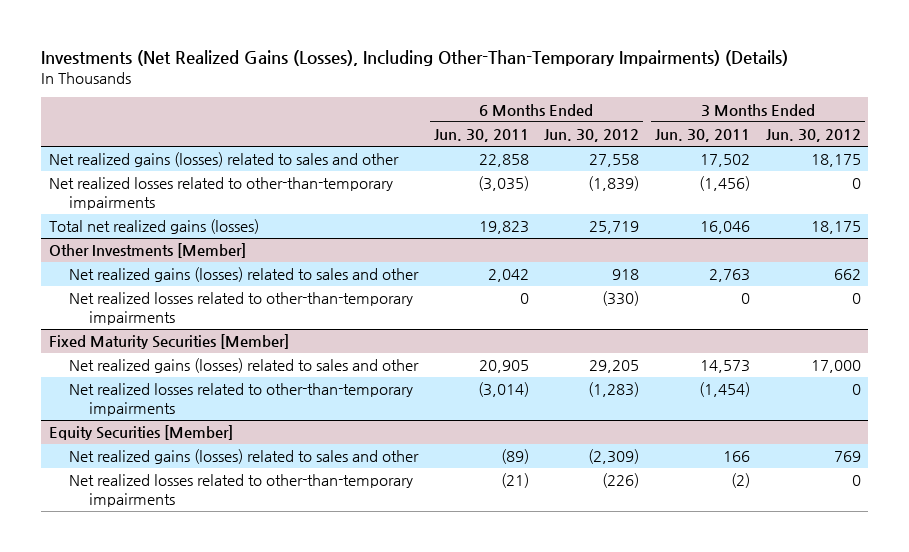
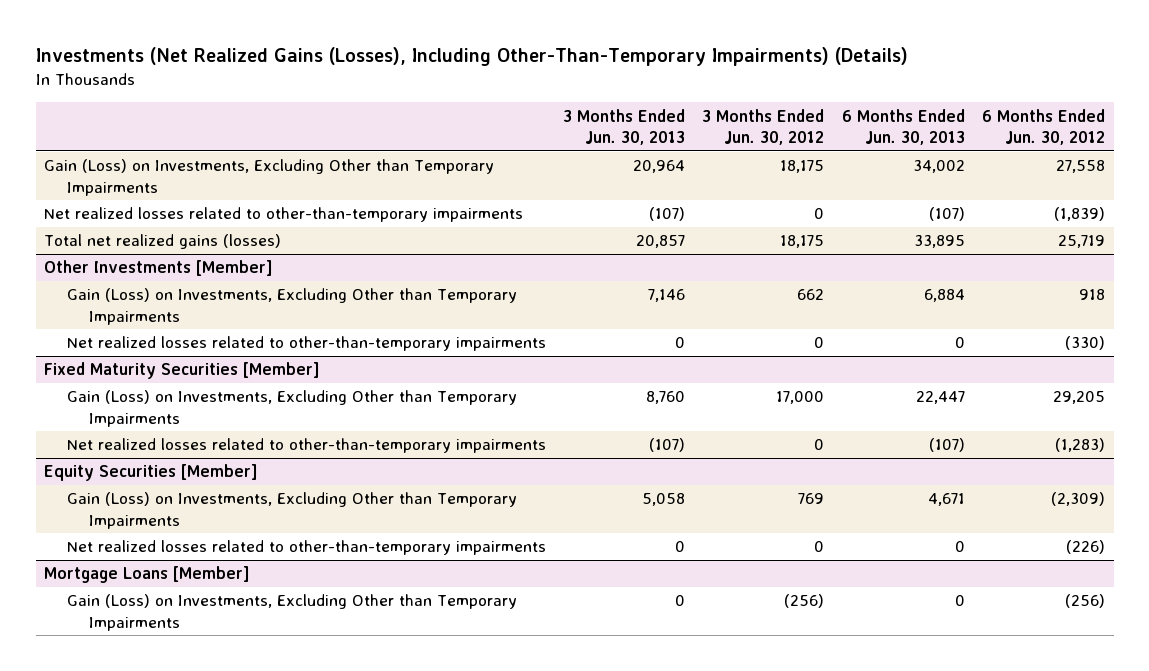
- | 6 Months Ended Jun. 30, 2011 | 6 Months Ended Jun. 30, 2012 | 3 Months Ended Jun. 30, 2011 | 3 Months Ended Jun. 30, 2012
+ | 3 Months Ended Jun. 30, 2013 | 3 Months Ended Jun. 30, 2012 | 6 Months Ended Jun. 30, 2013 | 6 Months Ended Jun. 30, 2012
- Net realized gains (losses) related to sales and other | 22,858 | 27,558 | 17,502 | 18,175
+ Gain (Loss) on Investments, Excluding Other than Temporary Impairments | 20,964 | 18,175 | 34,002 | 27,558
@ Other Investments [Member]
- Net realized gains (losses) related to sales and other | 2,042 | 918 | 2,763 | 662
+ Gain (Loss) on Investments, Excluding Other than Temporary Impairments | 7,146 | 662 | 6,884 | 918
@ Fixed Maturity Securities [Member]
- Net realized gains (losses) related to sales and other | 20,905 | 29,205 | 14,573 | 17,000
+ Gain (Loss) on Investments, Excluding Other than Temporary Impairments | 8,760 | 17,000 | 22,447 | 29,205
@ Equity Securities [Member]
- Net realized gains (losses) related to sales and other | (89) | (2,309) | 166 | 769
+ Gain (Loss) on Investments, Excluding Other than Temporary Impairments | 5,058 | 769 | 4,671 | (2,309)
+ Mortgage Loans [Member]
+ Gain (Loss) on Investments, Excluding Other than Temporary Impairments | 0 | (256) | 0 | (256)

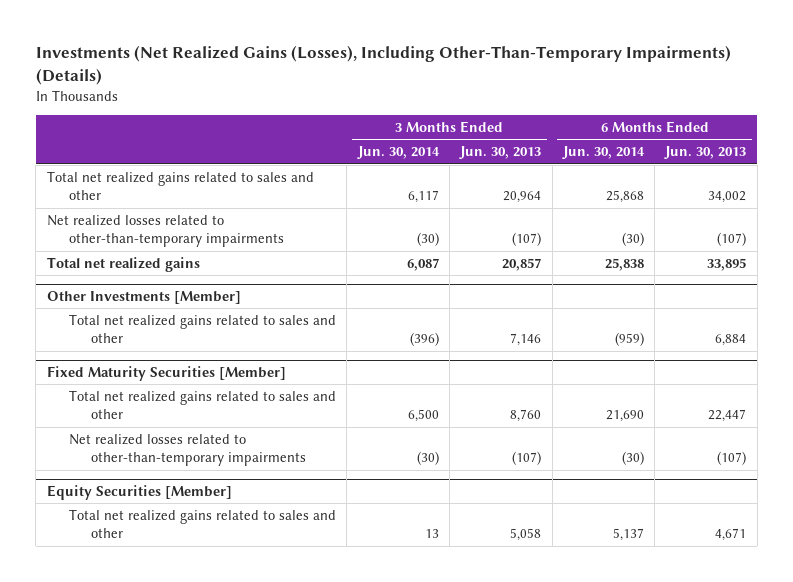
- | 3 Months Ended Jun. 30, 2013 | 3 Months Ended Jun. 30, 2012 | 6 Months Ended Jun. 30, 2013 | 6 Months Ended Jun. 30, 2012
+ | 3 Months Ended Jun. 30, 2014 | 3 Months Ended Jun. 30, 2013 | 6 Months Ended Jun. 30, 2014 | 6 Months Ended Jun. 30, 2013
- Gain (Loss) on Investments, Excluding Other than Temporary Impairments | 20,964 | 18,175 | 34,002 | 27,558
+ Total net realized gains related to sales and other | 6,117 | 20,964 | 25,868 | 34,002
- Total net realized gains (losses) | 20,857 | 18,175 | 33,895 | 25,719
+ Total net realized gains | 6,087 | 20,857 | 25,838 | 33,895
@ Other Investments [Member]
- Gain (Loss) on Investments, Excluding Other than Temporary Impairments | 7,146 | 662 | 6,884 | 918
- Net realized losses related to other-than-temporary impairments | 0 | 0 | 0 | (330)
+ Total net realized gains related to sales and other | (396) | 7,146 | (959) | 6,884
@ Fixed Maturity Securities [Member]
- Gain (Loss) on Investments, Excluding Other than Temporary Impairments | 8,760 | 17,000 | 22,447 | 29,205
+ Total net realized gains related to sales and other | 6,500 | 8,760 | 21,690 | 22,447
@ Equity Securities [Member]
- Gain (Loss) on Investments, Excluding Other than Temporary Impairments | 5,058 | 769 | 4,671 | (2,309)
- Net realized losses related to other-than-temporary impairments | 0 | 0 | 0 | (226)
- Mortgage Loans [Member]
- Gain (Loss) on Investments, Excluding Other than Temporary Impairments | 0 | (256) | 0 | (256)
@ Equity Securities [Member]
+ Total net realized gains related to sales and other | 13 | 5,058 | 5,137 | 4,671

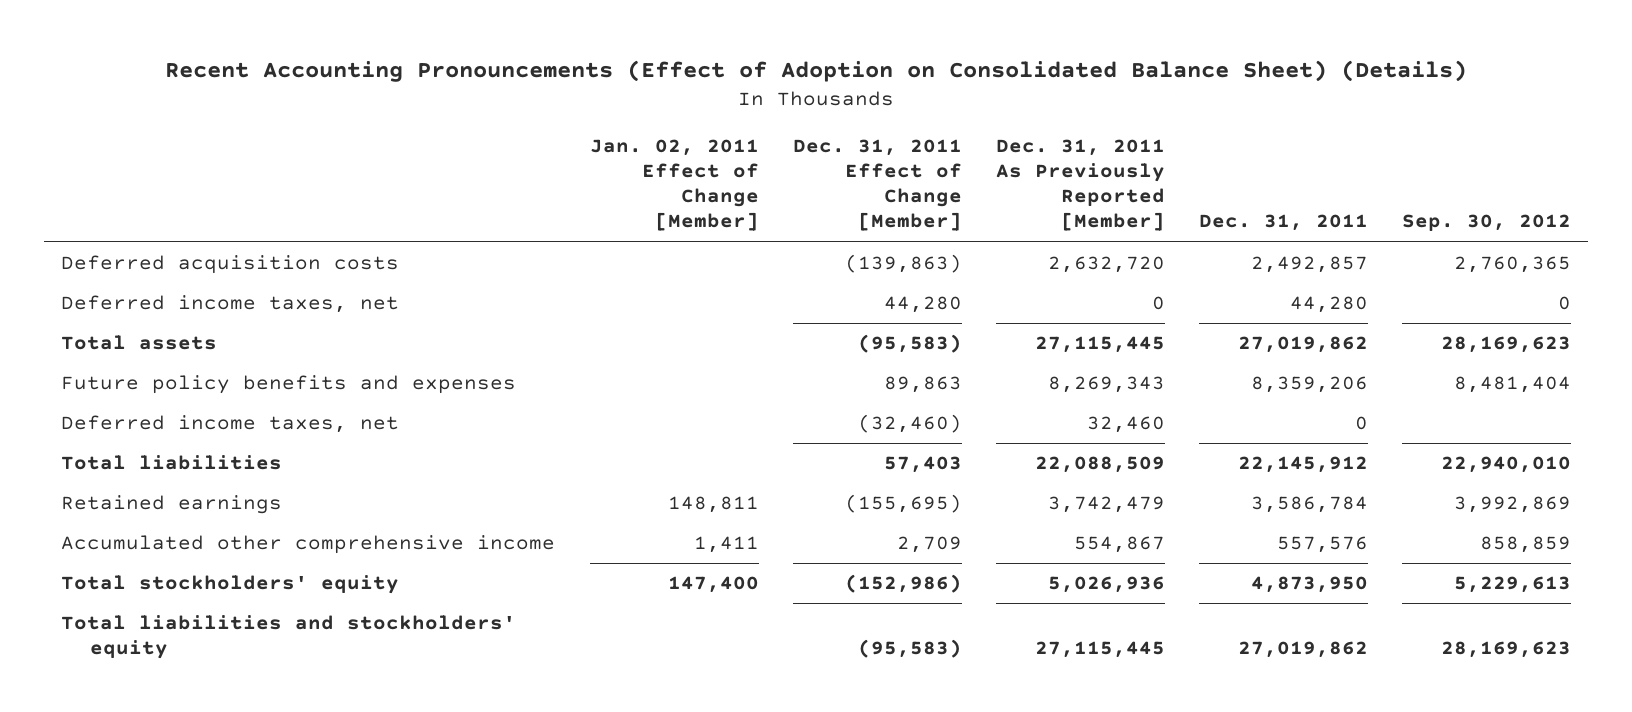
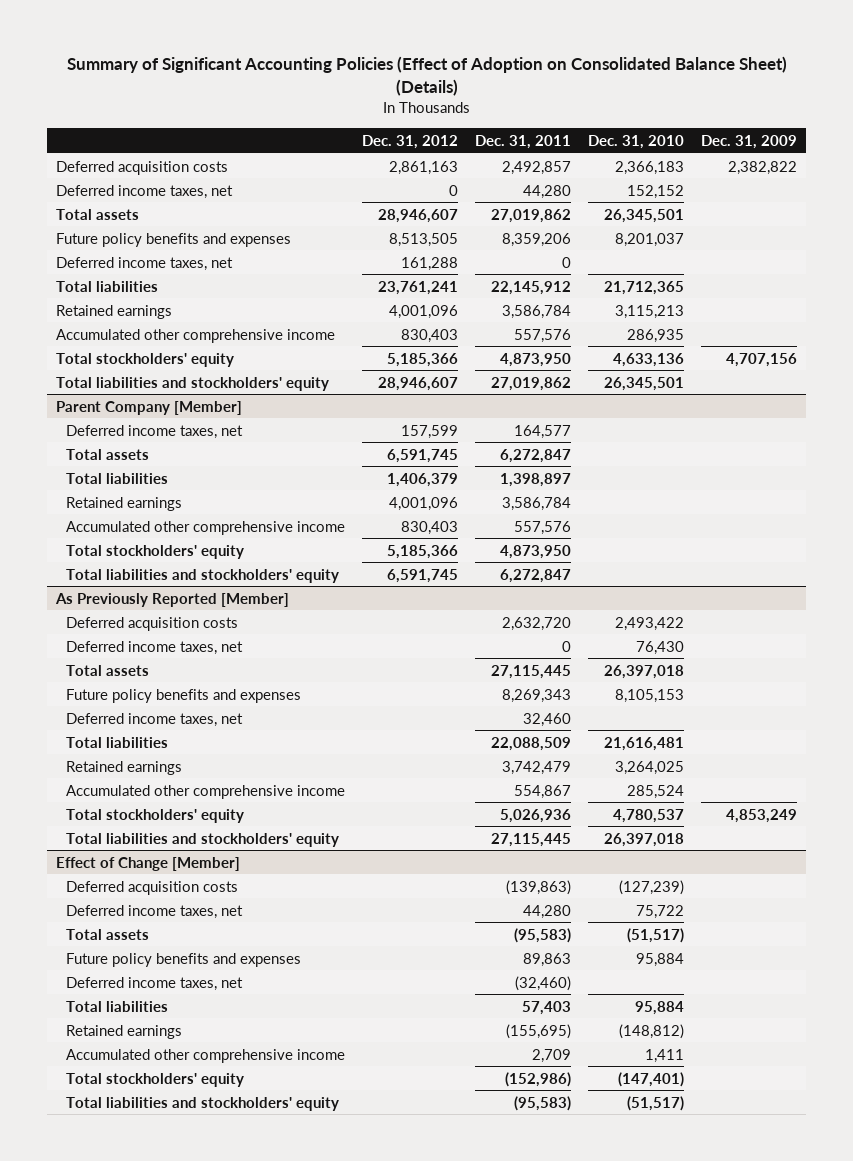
- Recent Accounting Pronouncements (Effect of Adoption on Consolidated Balance Sheet) (Details)
+ Summary of Significant Accounting Policies (Effect of Adoption on Consolidated Balance Sheet) (Details)
- | Jan. 02, 2011 Effect of Change [Member] | Dec. 31, 2011 Effect of Change [Member] | Dec. 31, 2011 As Previously Reported [Member] | Dec. 31, 2011 | Sep. 30, 2012
+ | Dec. 31, 2012 | Dec. 31, 2011 | Dec. 31, 2010 | Dec. 31, 2009
+ Parent Company [Member]
+ Deferred income taxes, net | 157,599 | 164,577 | |
+ Total assets | 6,591,745 | 6,272,847 | |
+ Total liabilities | 1,406,379 | 1,398,897 | |
+ Retained earnings | 4,001,096 | 3,586,784 | |
+ Accumulated other comprehensive income | 830,403 | 557,576 | |
+ Total stockholders' equity | 5,185,366 | 4,873,950 | |
+ Total liabilities and stockholders' equity | 6,591,745 | 6,272,847 | |
+ As Previously Reported [Member]
+ Deferred acquisition costs | | 2,632,720 | 2,493,422 |
+ Deferred income taxes, net | | 0 | 76,430 |
+ Total assets | | 27,115,445 | 26,397,018 |
+ Future policy benefits and expenses | | 8,269,343 | 8,105,153 |
+ Deferred income taxes, net | | 32,460 | |
+ Total liabilities | | 22,088,509 | 21,616,481 |
+ Retained earnings | | 3,742,479 | 3,264,025 |
+ Accumulated other comprehensive income | | 554,867 | 285,524 |
+ Total stockholders' equity | | 5,026,936 | 4,780,537 | 4,853,249
+ Total liabilities and stockholders' equity | | 27,115,445 | 26,397,018 |
+ Effect of Change [Member]
+ Deferred acquisition costs | | (139,863) | (127,239) |
+ Deferred income taxes, net | | 44,280 | 75,722 |
+ Total assets | | (95,583) | (51,517) |
+ Future policy benefits and expenses | | 89,863 | 95,884 |
+ Deferred income taxes, net | | (32,460) | |
+ Total liabilities | | 57,403 | 95,884 |
+ Retained earnings | | (155,695) | (148,812) |
+ Accumulated other comprehensive income | | 2,709 | 1,411 |
+ Total stockholders' equity | | (152,986) | (147,401) |
+ Total liabilities and stockholders' equity | | (95,583) | (51,517) |

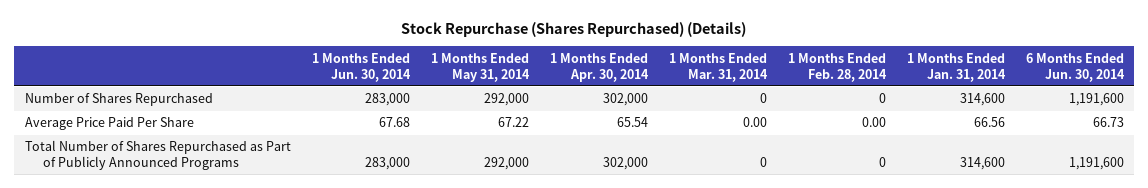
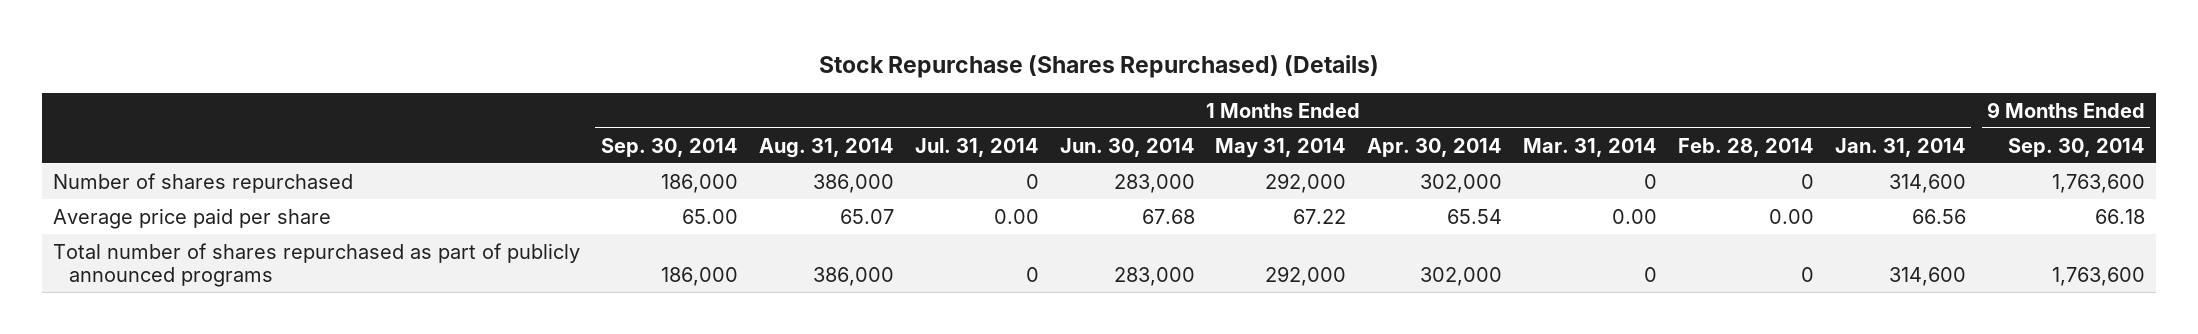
- | 1 Months Ended Jun. 30, 2014 | 1 Months Ended May 31, 2014 | 1 Months Ended Apr. 30, 2014 | 1 Months Ended Mar. 31, 2014 | 1 Months Ended Feb. 28, 2014 | 1 Months Ended Jan. 31, 2014 | 6 Months Ended Jun. 30, 2014
+ | 1 Months Ended Sep. 30, 2014 | 1 Months Ended Aug. 31, 2014 | 1 Months Ended Jul. 31, 2014 | 1 Months Ended Jun. 30, 2014 | 1 Months Ended May 31, 2014 | 1 Months Ended Apr. 30, 2014 | 1 Months Ended Mar. 31, 2014 | 1 Months Ended Feb. 28, 2014 | 1 Months Ended Jan. 31, 2014 | 9 Months Ended Sep. 30, 2014
- Number of Shares Repurchased | 283,000 | 292,000 | 302,000 | 0 | 0 | 314,600 | 1,191,600
- Average Price Paid Per Share | 67.68 | 67.22 | 65.54 | 0.00 | 0.00 | 66.56 | 66.73
- Total Number of Shares Repurchased as Part of Publicly Announced Programs | 283,000 | 292,000 | 302,000 | 0 | 0 | 314,600 | 1,191,600
+ Number of shares repurchased | 186,000 | 386,000 | 0 | 283,000 | 292,000 | 302,000 | 0 | 0 | 314,600 | 1,763,600
+ Average price paid per share | 65.00 | 65.07 | 0.00 | 67.68 | 67.22 | 65.54 | 0.00 | 0.00 | 66.56 | 66.18
+ Total number of shares repurchased as part of publicly announced programs | 186,000 | 386,000 | 0 | 283,000 | 292,000 | 302,000 | 0 | 0 | 314,600 | 1,763,600

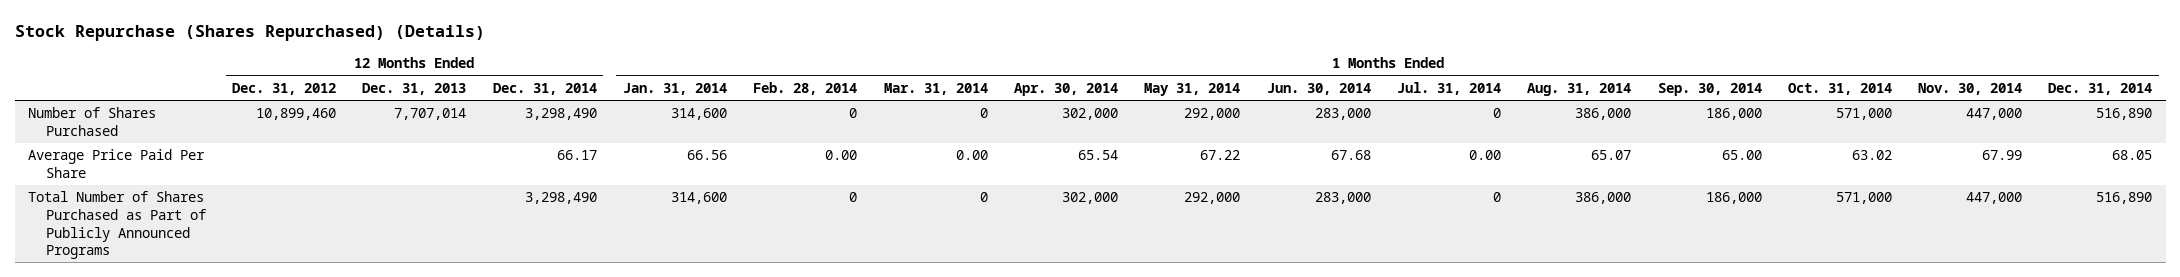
- | 1 Months Ended Sep. 30, 2014 | 1 Months Ended Aug. 31, 2014 | 1 Months Ended Jul. 31, 2014 | 1 Months Ended Jun. 30, 2014 | 1 Months Ended May 31, 2014 | 1 Months Ended Apr. 30, 2014 | 1 Months Ended Mar. 31, 2014 | 1 Months Ended Feb. 28, 2014 | 1 Months Ended Jan. 31, 2014 | 9 Months Ended Sep. 30, 2014
+ | 12 Months Ended Dec. 31, 2012 | 12 Months Ended Dec. 31, 2013 | 12 Months Ended Dec. 31, 2014 | 1 Months Ended Jan. 31, 2014 | 1 Months Ended Feb. 28, 2014 | 1 Months Ended Mar. 31, 2014 | 1 Months Ended Apr. 30, 2014 | 1 Months Ended May 31, 2014 | 1 Months Ended Jun. 30, 2014 | 1 Months Ended Jul. 31, 2014 | 1 Months Ended Aug. 31, 2014 | 1 Months Ended Sep. 30, 2014 | 1 Months Ended Oct. 31, 2014 | 1 Months Ended Nov. 30, 2014 | 1 Months Ended Dec. 31, 2014
- Number of shares repurchased | 186,000 | 386,000 | 0 | 283,000 | 292,000 | 302,000 | 0 | 0 | 314,600 | 1,763,600
- Average price paid per share | 65.00 | 65.07 | 0.00 | 67.68 | 67.22 | 65.54 | 0.00 | 0.00 | 66.56 | 66.18
- Total number of shares repurchased as part of publicly announced programs | 186,000 | 386,000 | 0 | 283,000 | 292,000 | 302,000 | 0 | 0 | 314,600 | 1,763,600
+ Number of Shares Purchased | 10,899,460 | 7,707,014 | 3,298,490 | 314,600 | 0 | 0 | 302,000 | 292,000 | 283,000 | 0 | 386,000 | 186,000 | 571,000 | 447,000 | 516,890
+ Average Price Paid Per Share | | | 66.17 | 66.56 | 0.00 | 0.00 | 65.54 | 67.22 | 67.68 | 0.00 | 65.07 | 65.00 | 63.02 | 67.99 | 68.05
+ Total Number of Shares Purchased as Part of Publicly Announced Programs | | | 3,298,490 | 314,600 | 0 | 0 | 302,000 | 292,000 | 283,000 | 0 | 386,000 | 186,000 | 571,000 | 447,000 | 516,890

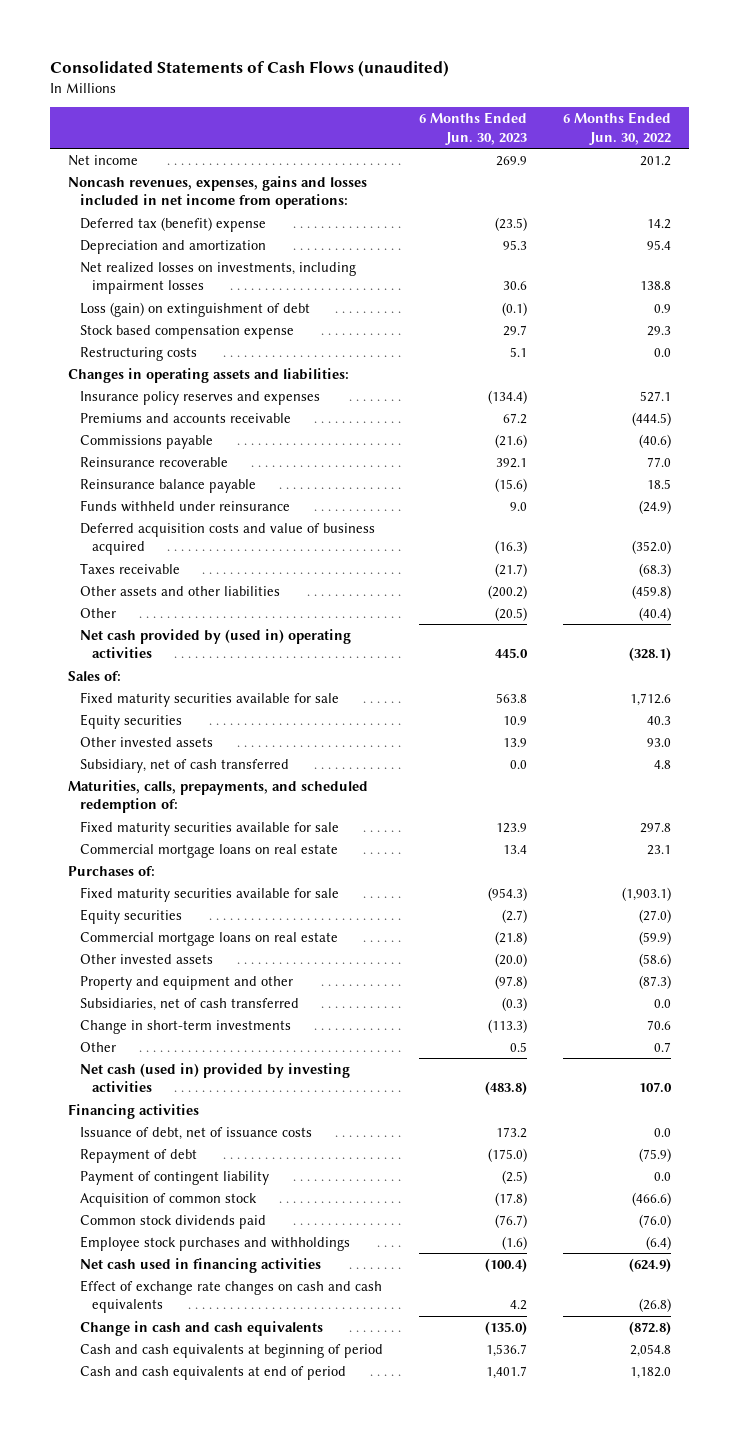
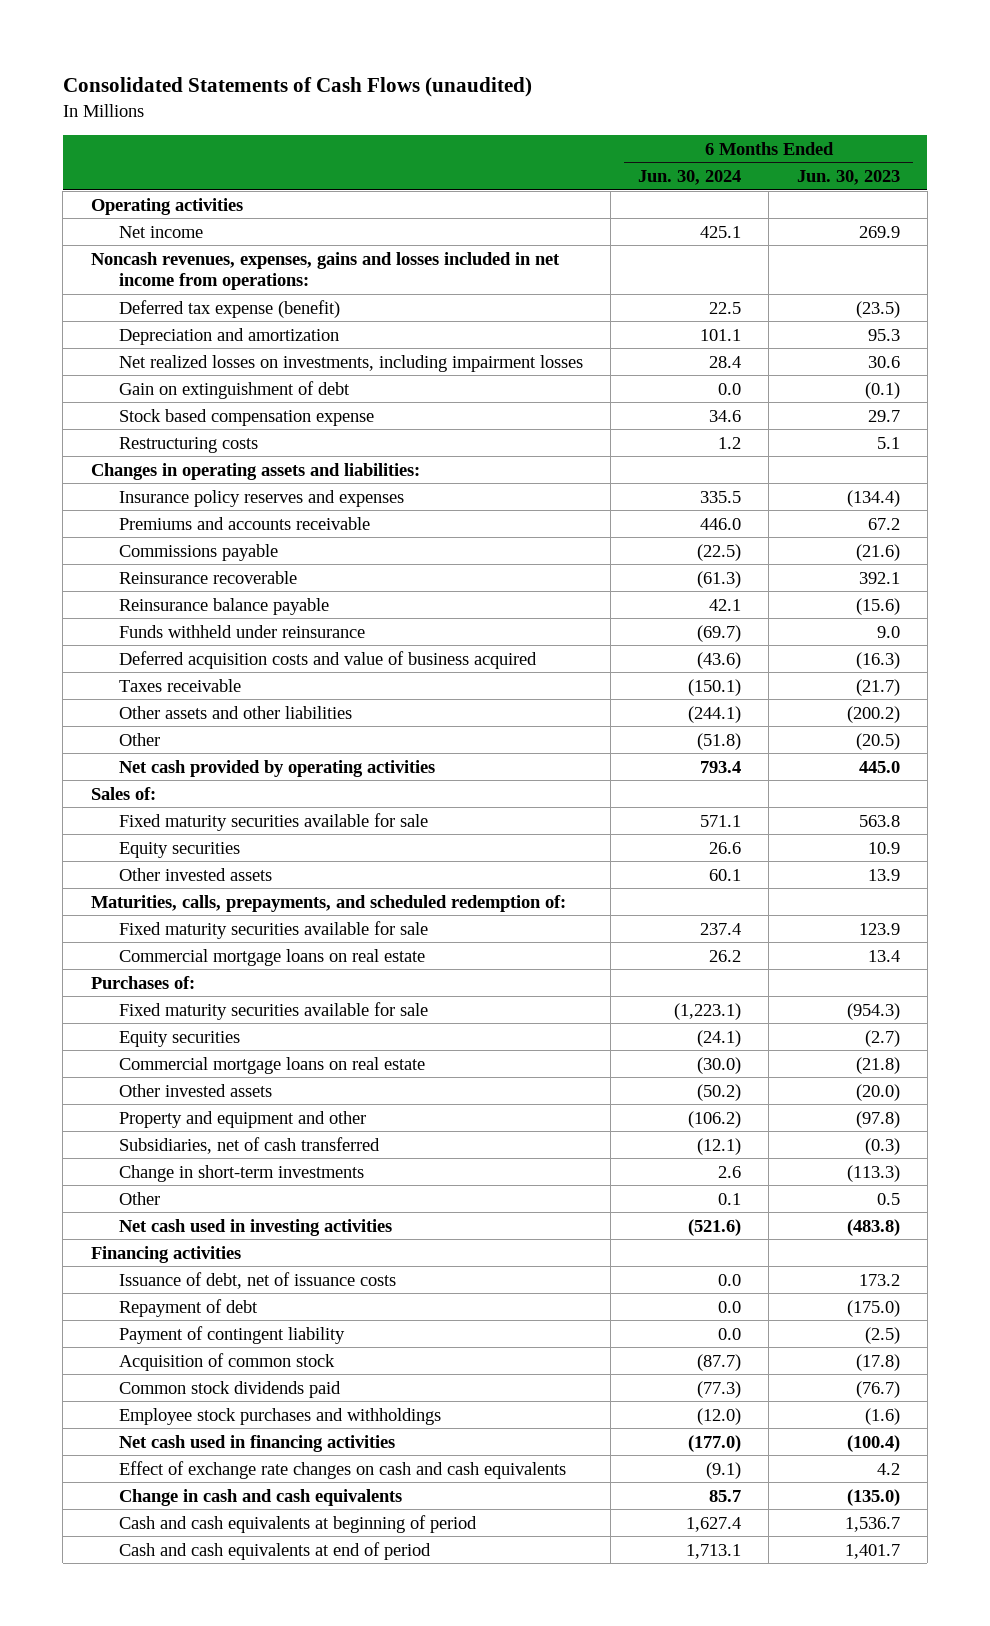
- | 6 Months Ended Jun. 30, 2023 | 6 Months Ended Jun. 30, 2022
+ | 6 Months Ended Jun. 30, 2024 | 6 Months Ended Jun. 30, 2023
+ Operating activities
- Deferred tax (benefit) expense | (23.5) | 14.2
+ Deferred tax expense (benefit) | 22.5 | (23.5)
- Loss (gain) on extinguishment of debt | (0.1) | 0.9
+ Gain on extinguishment of debt | 0.0 | (0.1)
- Net cash provided by (used in) operating activities | 445.0 | (328.1)
+ Net cash provided by operating activities | 793.4 | 445.0
- Subsidiary, net of cash transferred | 0.0 | 4.8
- Net cash (used in) provided by investing activities | (483.8) | 107.0
+ Net cash used in investing activities | (521.6) | (483.8)

